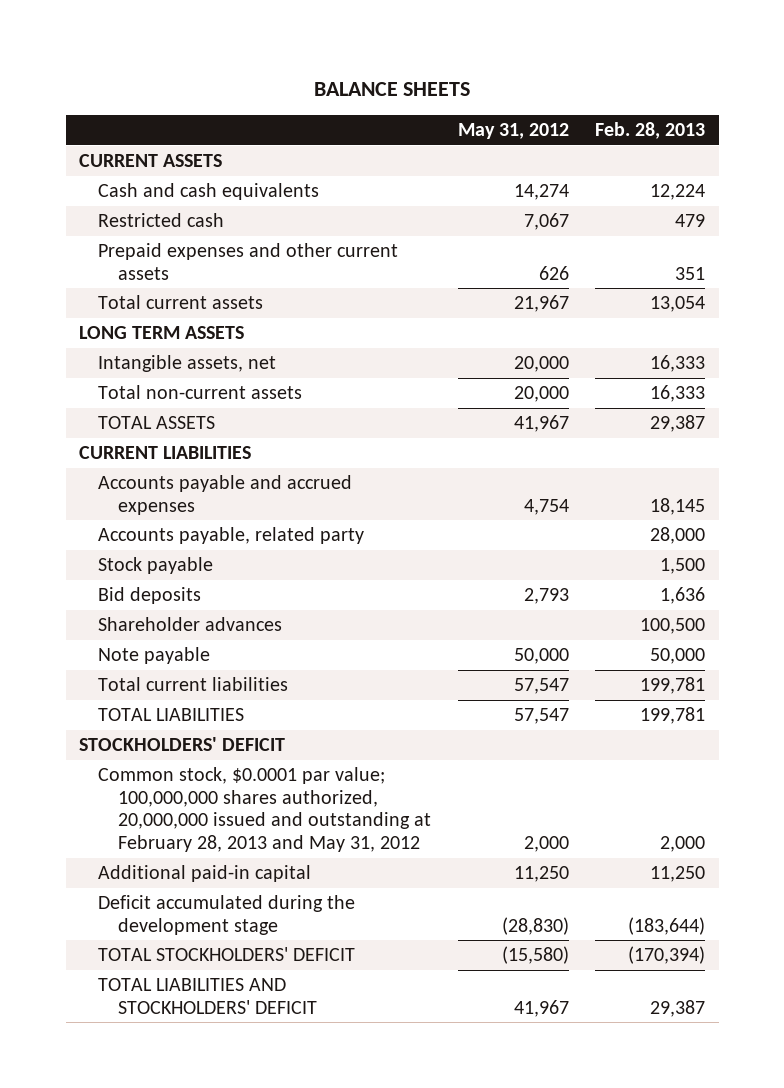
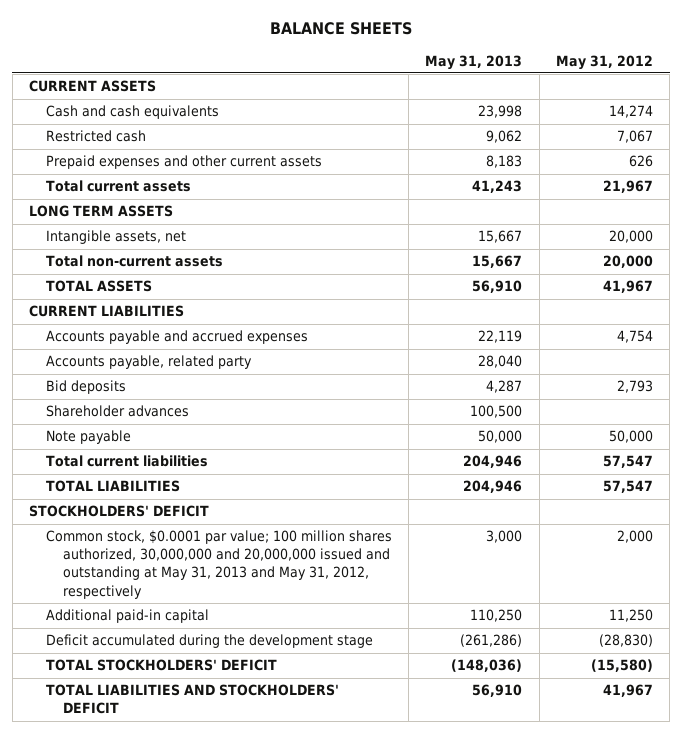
- | May 31, 2012 | Feb. 28, 2013
+ | May 31, 2013 | May 31, 2012
- Stock payable | | 1,500
- Common stock, $0.0001 par value; 100,000,000 shares authorized, 20,000,000 issued and outstanding at February 28, 2013 and May 31, 2012 | 2,000 | 2,000
+ Common stock, $0.0001 par value; 100 million shares authorized, 30,000,000 and 20,000,000 issued and outstanding at May 31, 2013 and May 31, 2012, respectively | 3,000 | 2,000

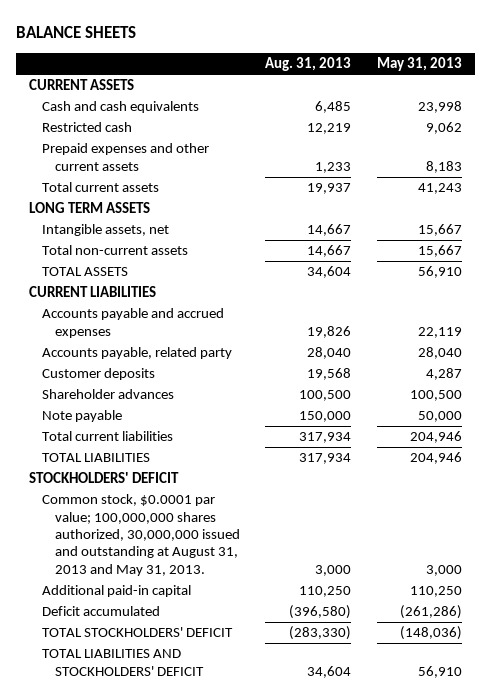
- | May 31, 2013 | May 31, 2012
+ | Aug. 31, 2013 | May 31, 2013
- Bid deposits | 4,287 | 2,793
+ Customer deposits | 19,568 | 4,287
- Common stock, $0.0001 par value; 100 million shares authorized, 30,000,000 and 20,000,000 issued and outstanding at May 31, 2013 and May 31, 2012, respectively | 3,000 | 2,000
+ Common stock, $0.0001 par value; 100,000,000 shares authorized, 30,000,000 issued and outstanding at August 31, 2013 and May 31, 2013. | 3,000 | 3,000
- Deficit accumulated during the development stage | (261,286) | (28,830)
+ Deficit accumulated | (396,580) | (261,286)

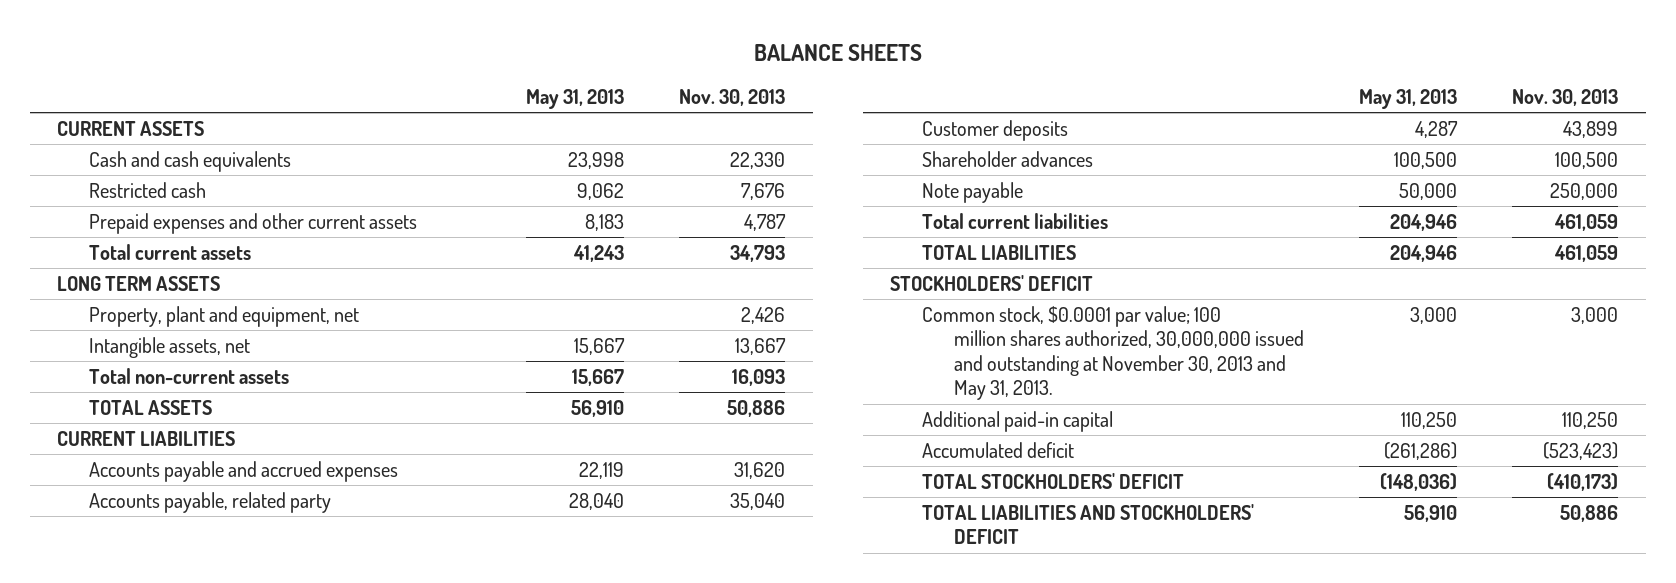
- | Aug. 31, 2013 | May 31, 2013
+ | May 31, 2013 | Nov. 30, 2013
+ Property, plant and equipment, net | | 2,426
- Common stock, $0.0001 par value; 100,000,000 shares authorized, 30,000,000 issued and outstanding at August 31, 2013 and May 31, 2013. | 3,000 | 3,000
+ Common stock, $0.0001 par value; 100 million shares authorized, 30,000,000 issued and outstanding at November 30, 2013 and May 31, 2013. | 3,000 | 3,000
- Deficit accumulated | (396,580) | (261,286)
+ Accumulated deficit | (261,286) | (523,423)

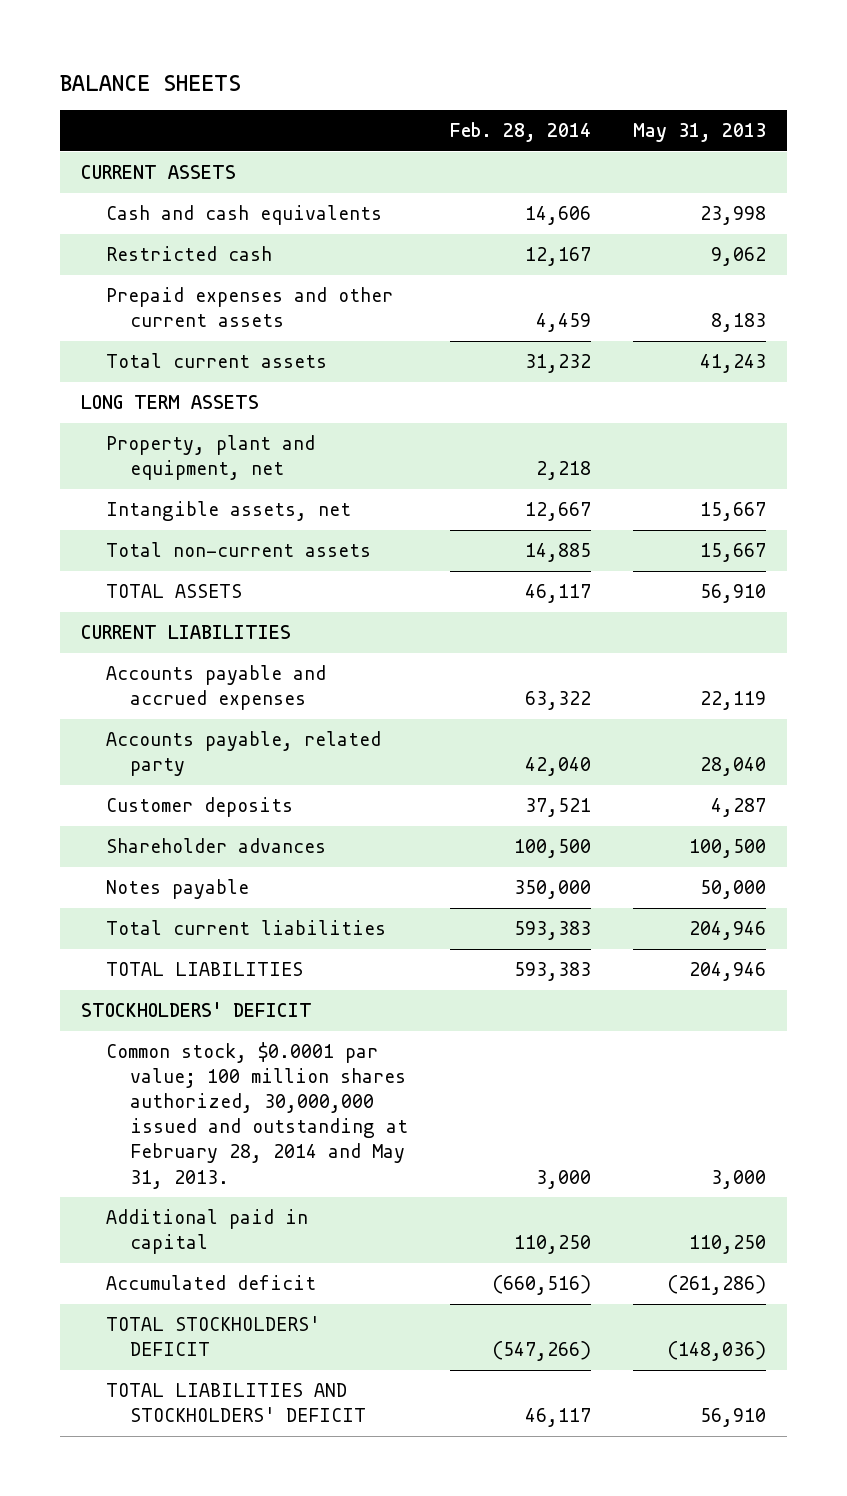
- | May 31, 2013 | Nov. 30, 2013
+ | Feb. 28, 2014 | May 31, 2013
- Note payable | 50,000 | 250,000
+ Notes payable | 350,000 | 50,000
- Common stock, $0.0001 par value; 100 million shares authorized, 30,000,000 issued and outstanding at November 30, 2013 and May 31, 2013. | 3,000 | 3,000
- Additional paid-in capital | 110,250 | 110,250
+ Common stock, $0.0001 par value; 100 million shares authorized, 30,000,000 issued and outstanding at February 28, 2014 and May 31, 2013. | 3,000 | 3,000
+ Additional paid in capital | 110,250 | 110,250

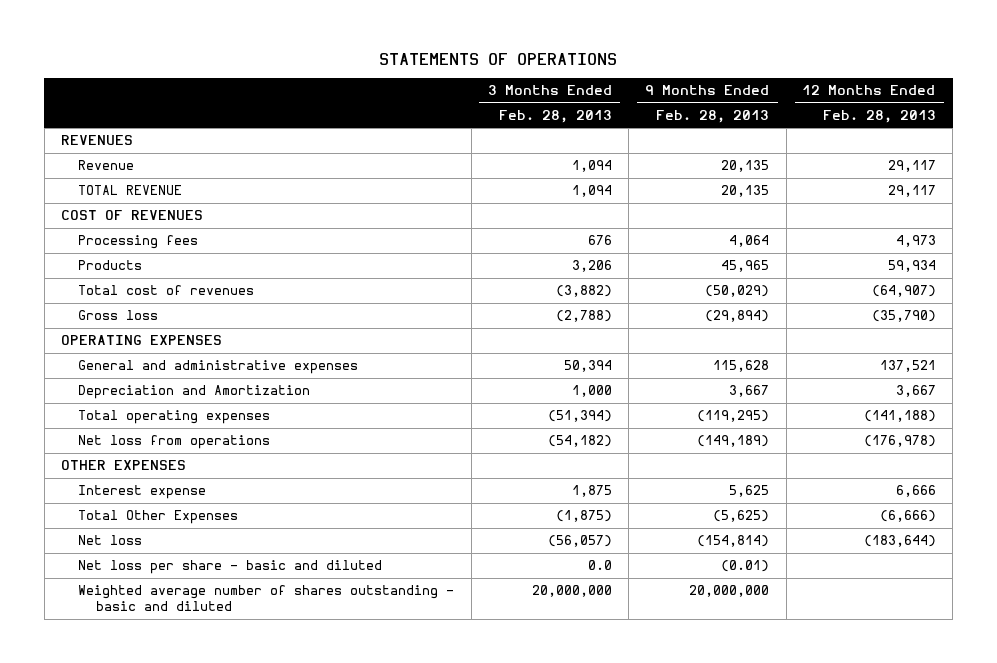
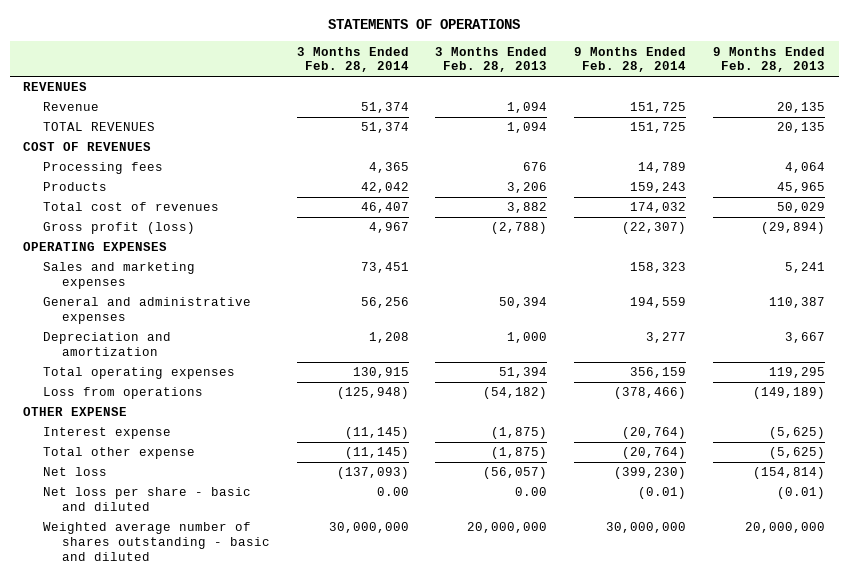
- | 3 Months Ended Feb. 28, 2013 | 9 Months Ended Feb. 28, 2013 | 12 Months Ended Feb. 28, 2013
+ | 3 Months Ended Feb. 28, 2014 | 3 Months Ended Feb. 28, 2013 | 9 Months Ended Feb. 28, 2014 | 9 Months Ended Feb. 28, 2013
- TOTAL REVENUE | 1,094 | 20,135 | 29,117
+ TOTAL REVENUES | 51,374 | 1,094 | 151,725 | 20,135
- Total cost of revenues | (3,882) | (50,029) | (64,907)
- Gross loss | (2,788) | (29,894) | (35,790)
+ Total cost of revenues | 46,407 | 3,882 | 174,032 | 50,029
+ Gross profit (loss) | 4,967 | (2,788) | (22,307) | (29,894)
- General and administrative expenses | 50,394 | 115,628 | 137,521
- Depreciation and Amortization | 1,000 | 3,667 | 3,667
- Total operating expenses | (51,394) | (119,295) | (141,188)
- Net loss from operations | (54,182) | (149,189) | (176,978)
- OTHER EXPENSES
- Interest expense | 1,875 | 5,625 | 6,666
- Total Other Expenses | (1,875) | (5,625) | (6,666)
+ Sales and marketing expenses | 73,451 | | 158,323 | 5,241
+ General and administrative expenses | 56,256 | 50,394 | 194,559 | 110,387
+ Depreciation and amortization | 1,208 | 1,000 | 3,277 | 3,667
+ Total operating expenses | 130,915 | 51,394 | 356,159 | 119,295
+ Loss from operations | (125,948) | (54,182) | (378,466) | (149,189)
+ OTHER EXPENSE
+ Interest expense | (11,145) | (1,875) | (20,764) | (5,625)
+ Total other expense | (11,145) | (1,875) | (20,764) | (5,625)
- Net loss per share - basic and diluted | 0.0 | (0.01) |
+ Net loss per share - basic and diluted | 0.00 | 0.00 | (0.01) | (0.01)

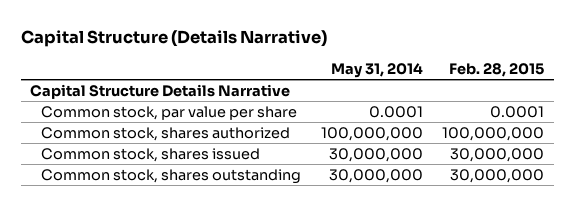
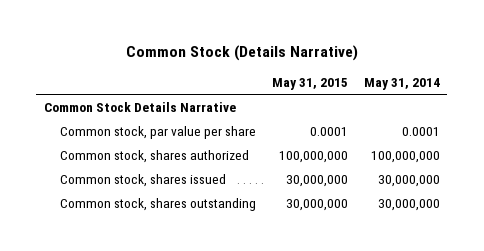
- Capital Structure (Details Narrative)
+ Common Stock (Details Narrative)
- | May 31, 2014 | Feb. 28, 2015
+ | May 31, 2015 | May 31, 2014
- Capital Structure Details Narrative
+ Common Stock Details Narrative

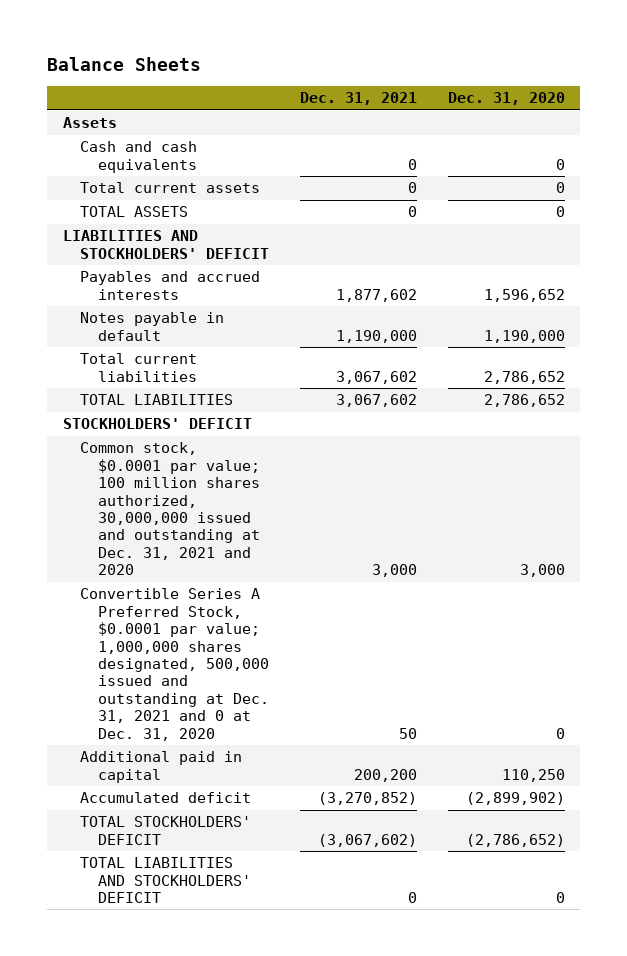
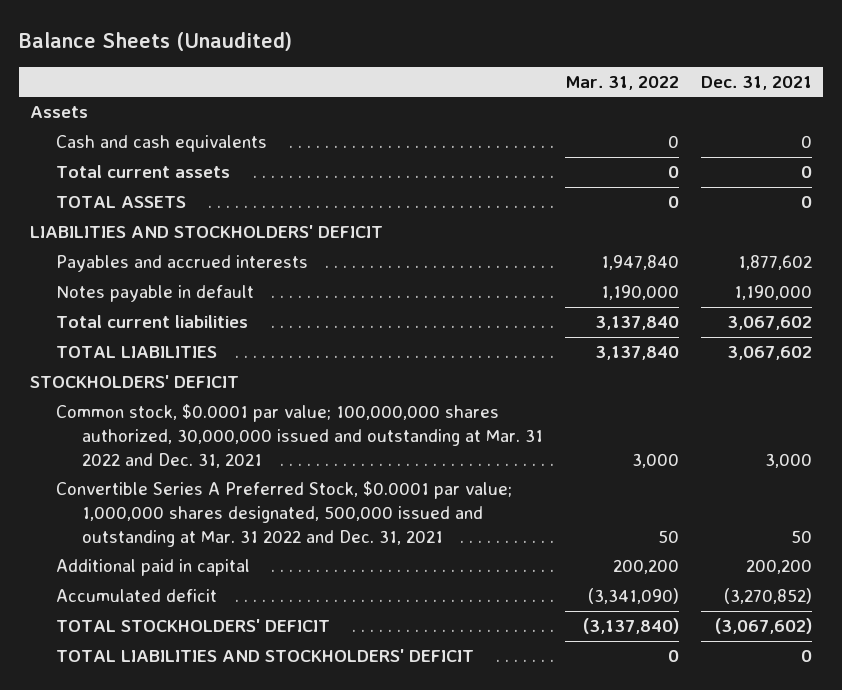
- Balance Sheets
+ Balance Sheets (Unaudited)
- | Dec. 31, 2021 | Dec. 31, 2020
+ | Mar. 31, 2022 | Dec. 31, 2021
- Common stock, $0.0001 par value; 100 million shares authorized, 30,000,000 issued and outstanding at Dec. 31, 2021 and 2020 | 3,000 | 3,000
- Convertible Series A Preferred Stock, $0.0001 par value; 1,000,000 shares designated, 500,000 issued and outstanding at Dec. 31, 2021 and 0 at Dec. 31, 2020 | 50 | 0
+ Common stock, $0.0001 par value; 100,000,000 shares authorized, 30,000,000 issued and outstanding at Mar. 31 2022 and Dec. 31, 2021 | 3,000 | 3,000
+ Convertible Series A Preferred Stock, $0.0001 par value; 1,000,000 shares designated, 500,000 issued and outstanding at Mar. 31 2022 and Dec. 31, 2021 | 50 | 50

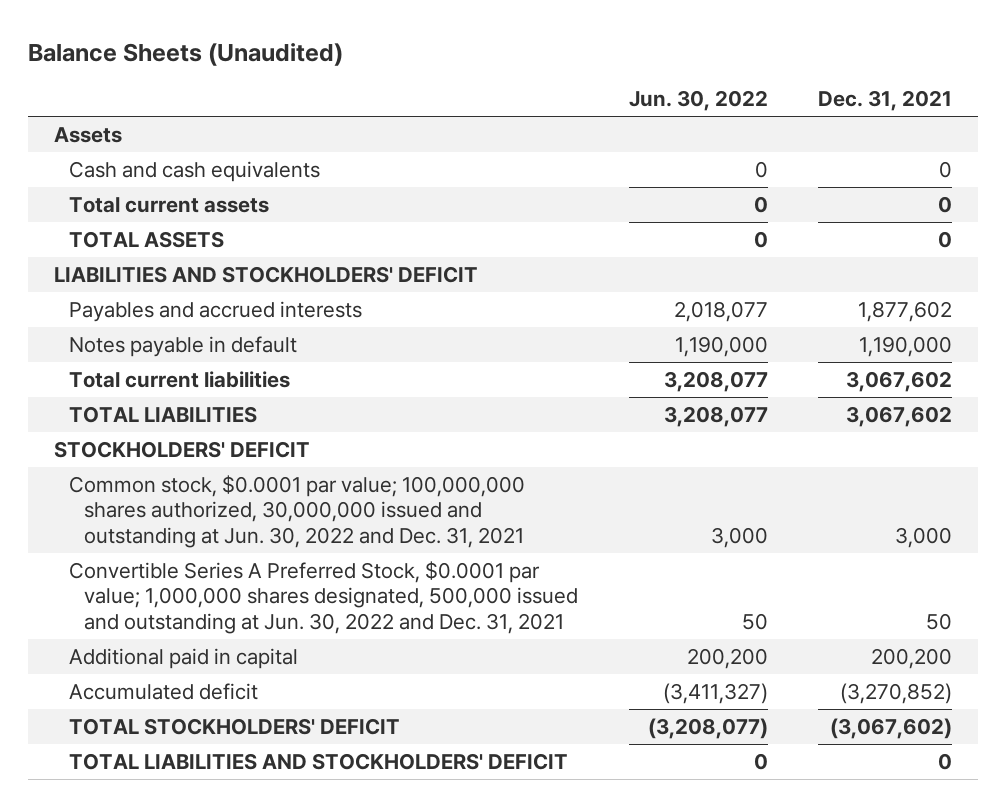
- | Mar. 31, 2022 | Dec. 31, 2021
+ | Jun. 30, 2022 | Dec. 31, 2021
- Common stock, $0.0001 par value; 100,000,000 shares authorized, 30,000,000 issued and outstanding at Mar. 31 2022 and Dec. 31, 2021 | 3,000 | 3,000
- Convertible Series A Preferred Stock, $0.0001 par value; 1,000,000 shares designated, 500,000 issued and outstanding at Mar. 31 2022 and Dec. 31, 2021 | 50 | 50
+ Common stock, $0.0001 par value; 100,000,000 shares authorized, 30,000,000 issued and outstanding at Jun. 30, 2022 and Dec. 31, 2021 | 3,000 | 3,000
+ Convertible Series A Preferred Stock, $0.0001 par value; 1,000,000 shares designated, 500,000 issued and outstanding at Jun. 30, 2022 and Dec. 31, 2021 | 50 | 50

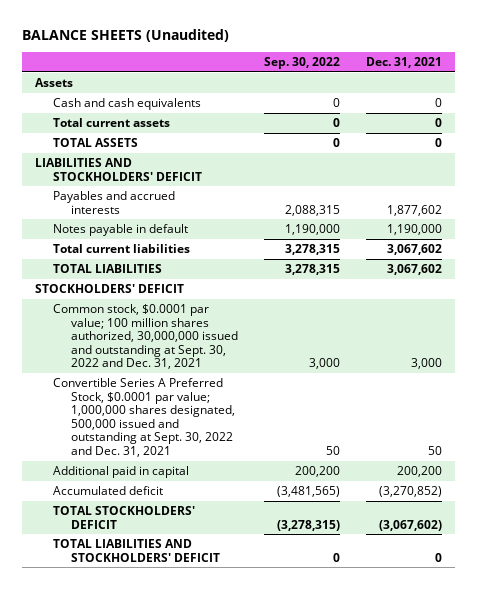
- Balance Sheets (Unaudited)
+ BALANCE SHEETS (Unaudited)
- | Jun. 30, 2022 | Dec. 31, 2021
+ | Sep. 30, 2022 | Dec. 31, 2021
- Common stock, $0.0001 par value; 100,000,000 shares authorized, 30,000,000 issued and outstanding at Jun. 30, 2022 and Dec. 31, 2021 | 3,000 | 3,000
- Convertible Series A Preferred Stock, $0.0001 par value; 1,000,000 shares designated, 500,000 issued and outstanding at Jun. 30, 2022 and Dec. 31, 2021 | 50 | 50
+ Common stock, $0.0001 par value; 100 million shares authorized, 30,000,000 issued and outstanding at Sept. 30, 2022 and Dec. 31, 2021 | 3,000 | 3,000
+ Convertible Series A Preferred Stock, $0.0001 par value; 1,000,000 shares designated, 500,000 issued and outstanding at Sept. 30, 2022 and Dec. 31, 2021 | 50 | 50

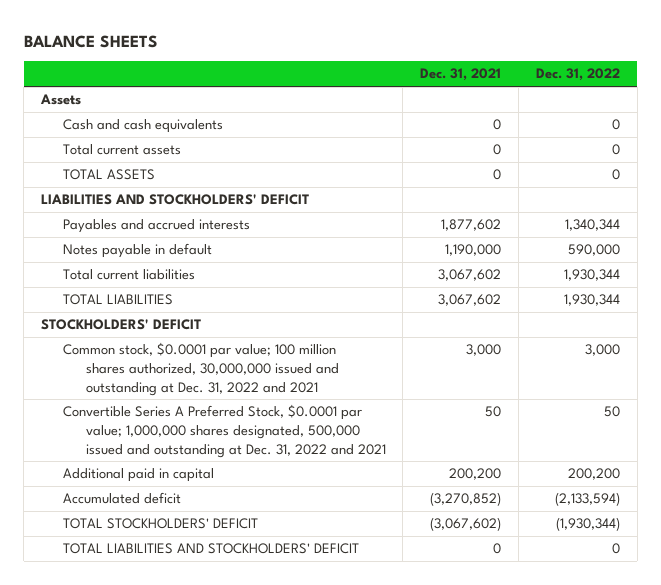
- BALANCE SHEETS (Unaudited)
+ BALANCE SHEETS
- | Sep. 30, 2022 | Dec. 31, 2021
+ | Dec. 31, 2021 | Dec. 31, 2022
- Common stock, $0.0001 par value; 100 million shares authorized, 30,000,000 issued and outstanding at Sept. 30, 2022 and Dec. 31, 2021 | 3,000 | 3,000
- Convertible Series A Preferred Stock, $0.0001 par value; 1,000,000 shares designated, 500,000 issued and outstanding at Sept. 30, 2022 and Dec. 31, 2021 | 50 | 50
+ Common stock, $0.0001 par value; 100 million shares authorized, 30,000,000 issued and outstanding at Dec. 31, 2022 and 2021 | 3,000 | 3,000
+ Convertible Series A Preferred Stock, $0.0001 par value; 1,000,000 shares designated, 500,000 issued and outstanding at Dec. 31, 2022 and 2021 | 50 | 50

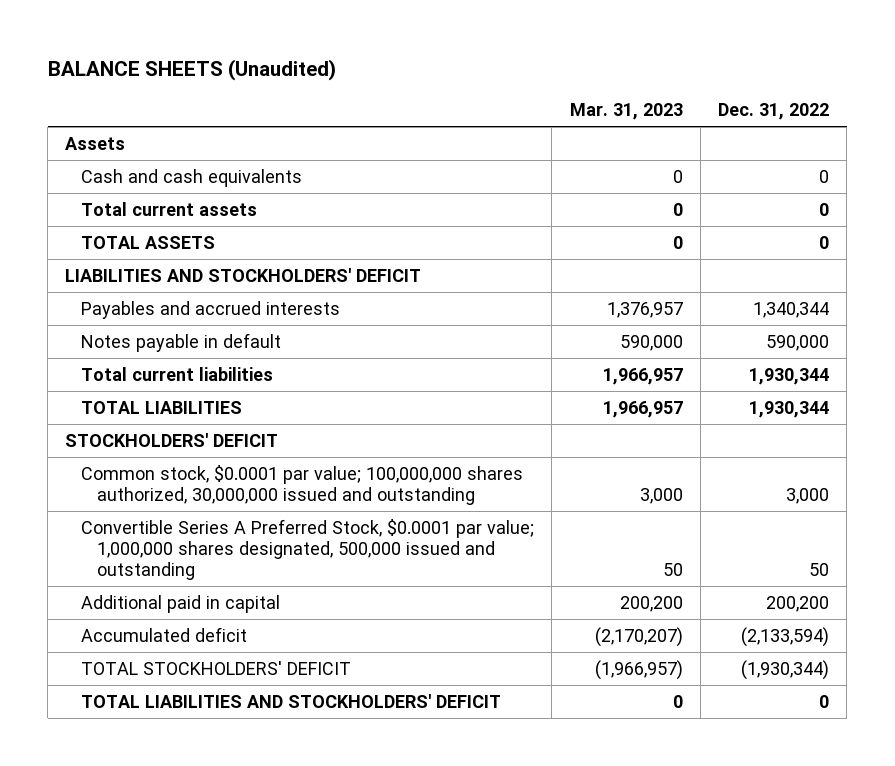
- BALANCE SHEETS
+ BALANCE SHEETS (Unaudited)
- | Dec. 31, 2021 | Dec. 31, 2022
+ | Mar. 31, 2023 | Dec. 31, 2022
- Common stock, $0.0001 par value; 100 million shares authorized, 30,000,000 issued and outstanding at Dec. 31, 2022 and 2021 | 3,000 | 3,000
- Convertible Series A Preferred Stock, $0.0001 par value; 1,000,000 shares designated, 500,000 issued and outstanding at Dec. 31, 2022 and 2021 | 50 | 50
+ Common stock, $0.0001 par value; 100,000,000 shares authorized, 30,000,000 issued and outstanding | 3,000 | 3,000
+ Convertible Series A Preferred Stock, $0.0001 par value; 1,000,000 shares designated, 500,000 issued and outstanding | 50 | 50

